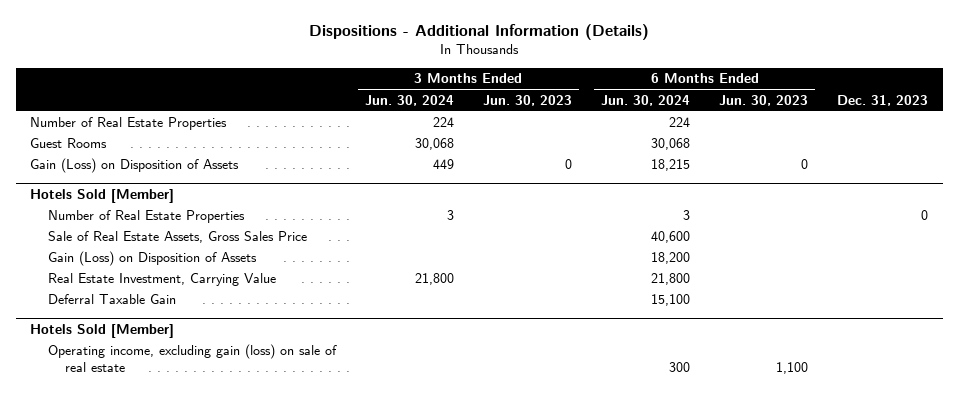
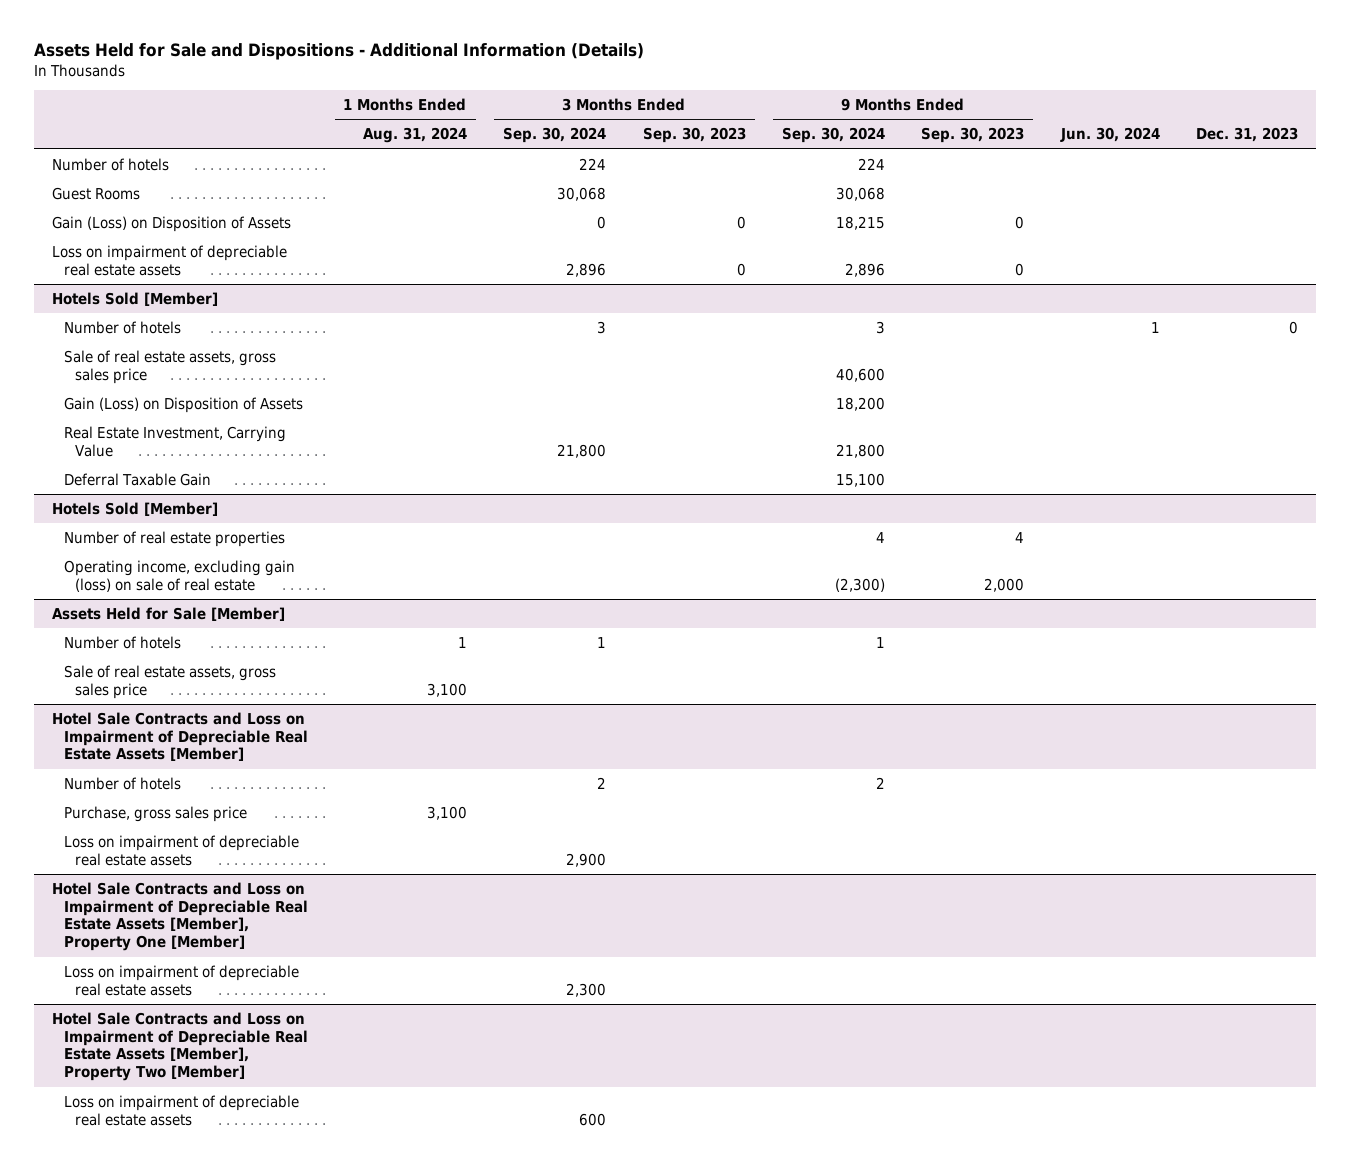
- Dispositions - Additional Information (Details)
+ Assets Held for Sale and Dispositions - Additional Information (Details)
- | 3 Months Ended Jun. 30, 2024 | 3 Months Ended Jun. 30, 2023 | 6 Months Ended Jun. 30, 2024 | 6 Months Ended Jun. 30, 2023 | Dec. 31, 2023
+ | 1 Months Ended Aug. 31, 2024 | 3 Months Ended Sep. 30, 2024 | 3 Months Ended Sep. 30, 2023 | 9 Months Ended Sep. 30, 2024 | 9 Months Ended Sep. 30, 2023 | Jun. 30, 2024 | Dec. 31, 2023
- Number of Real Estate Properties | 224 | | 224 | |
+ Number of hotels | | 224 | | 224 | | |
+ Loss on impairment of depreciable real estate assets | | 2,896 | 0 | 2,896 | 0 | |
@ Hotels Sold [Member]
- Number of Real Estate Properties | 3 | | 3 | | 0
- Sale of Real Estate Assets, Gross Sales Price | | | 40,600 | |
+ Number of hotels | | 3 | | 3 | | 1 | 0
+ Sale of real estate assets, gross sales price | | | | 40,600 | | |
+ Number of real estate properties | | | | 4 | 4 | |
+ Assets Held for Sale [Member]
+ Number of hotels | 1 | 1 | | 1 | | |
+ Sale of real estate assets, gross sales price | 3,100 | | | | | |
+ Hotel Sale Contracts and Loss on Impairment of Depreciable Real Estate Assets [Member]
+ Number of hotels | | 2 | | 2 | | |
+ Purchase, gross sales price | 3,100 | | | | | |
+ Loss on impairment of depreciable real estate assets | | 2,900 | | | | |
+ Hotel Sale Contracts and Loss on Impairment of Depreciable Real Estate Assets [Member], Property One [Member]
+ Loss on impairment of depreciable real estate assets | | 2,300 | | | | |
+ Hotel Sale Contracts and Loss on Impairment of Depreciable Real Estate Assets [Member], Property Two [Member]
+ Loss on impairment of depreciable real estate assets | | 600 | | | | |

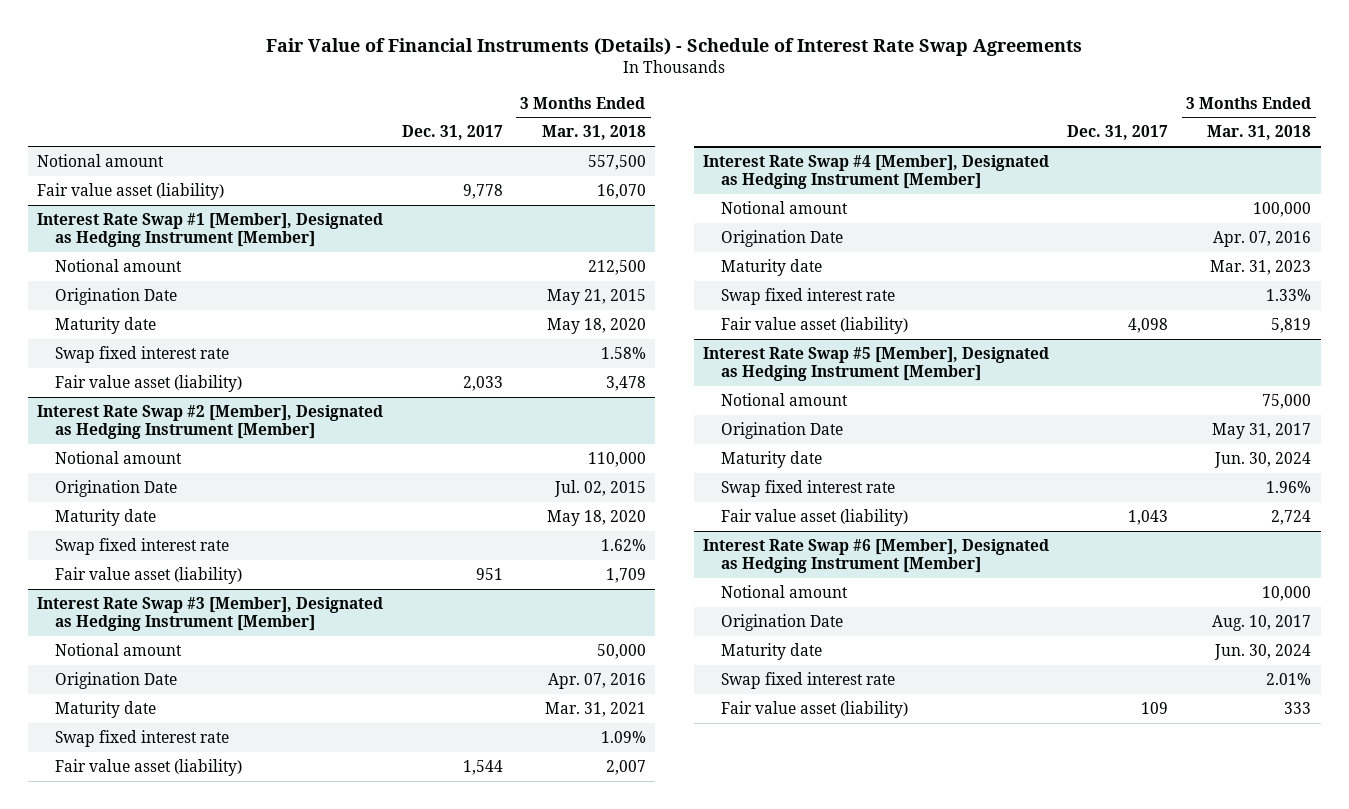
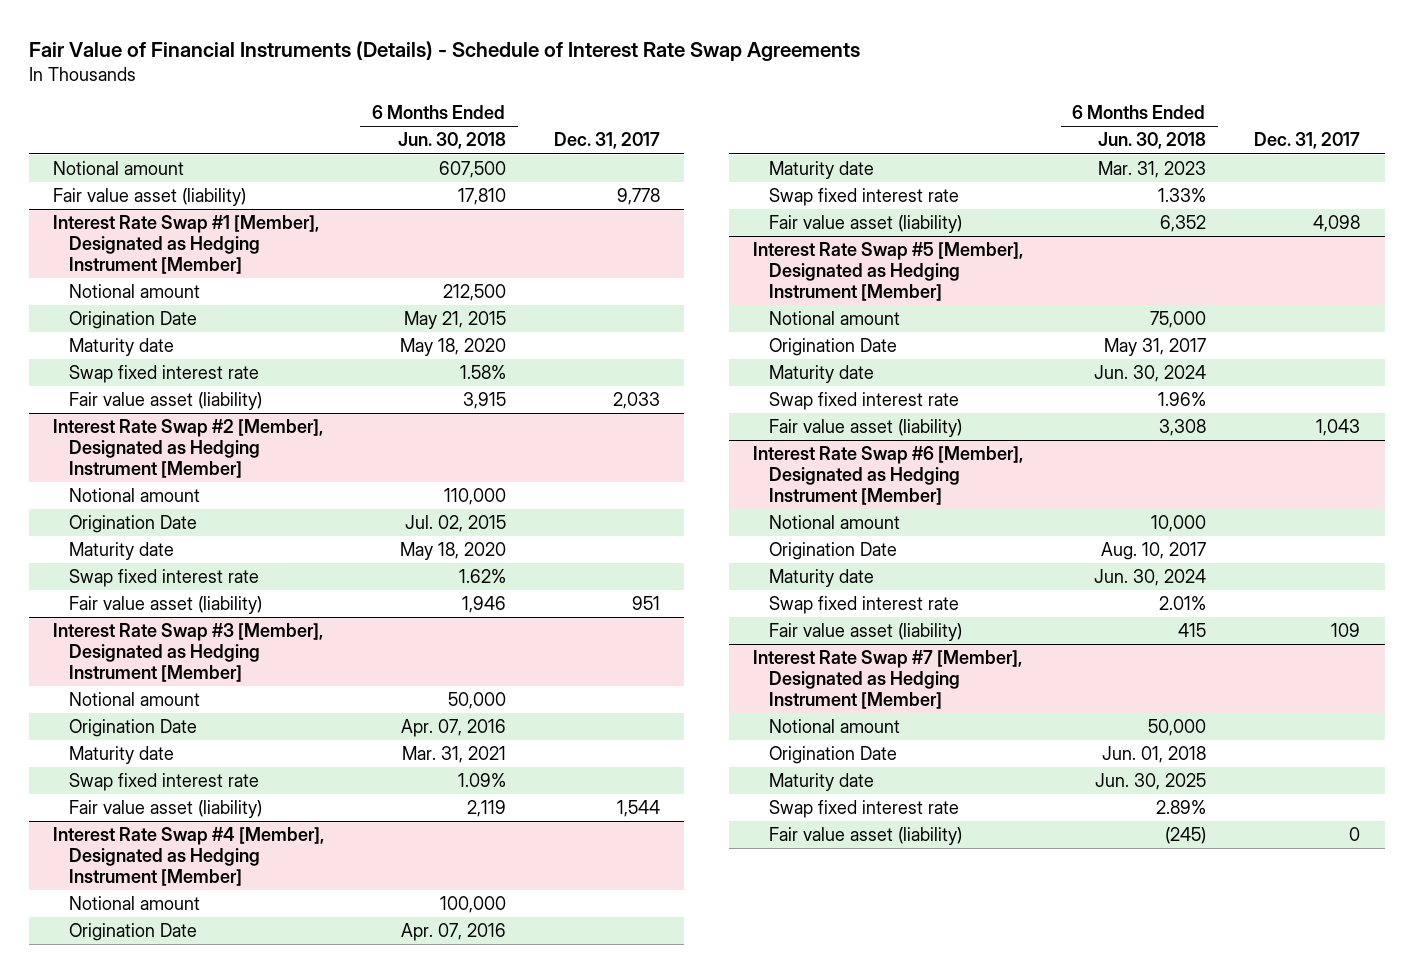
- | Dec. 31, 2017 | 3 Months Ended Mar. 31, 2018
+ | 6 Months Ended Jun. 30, 2018 | Dec. 31, 2017
+ Interest Rate Swap #7 [Member], Designated as Hedging Instrument [Member]
+ Notional amount | 50,000 |
+ Origination Date | Jun. 01, 2018 |
+ Maturity date | Jun. 30, 2025 |
+ Swap fixed interest rate | 2.89% |
+ Fair value asset (liability) | (245) | 0

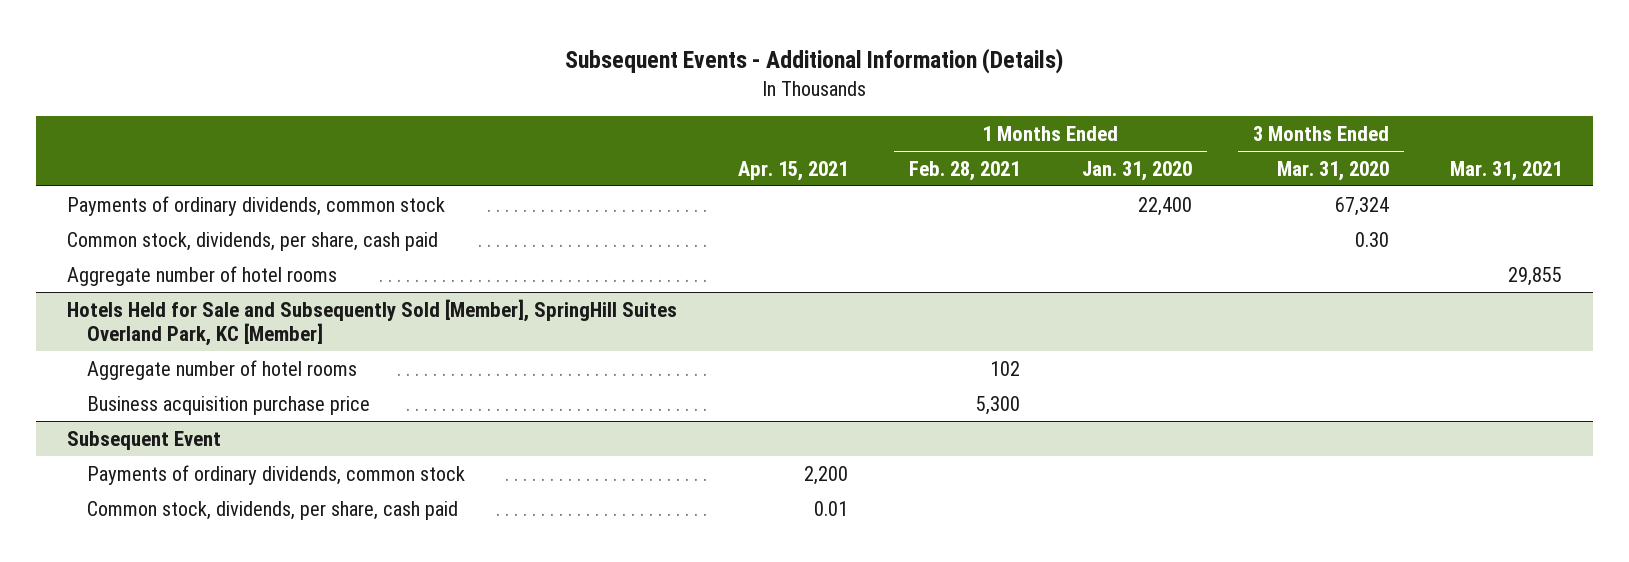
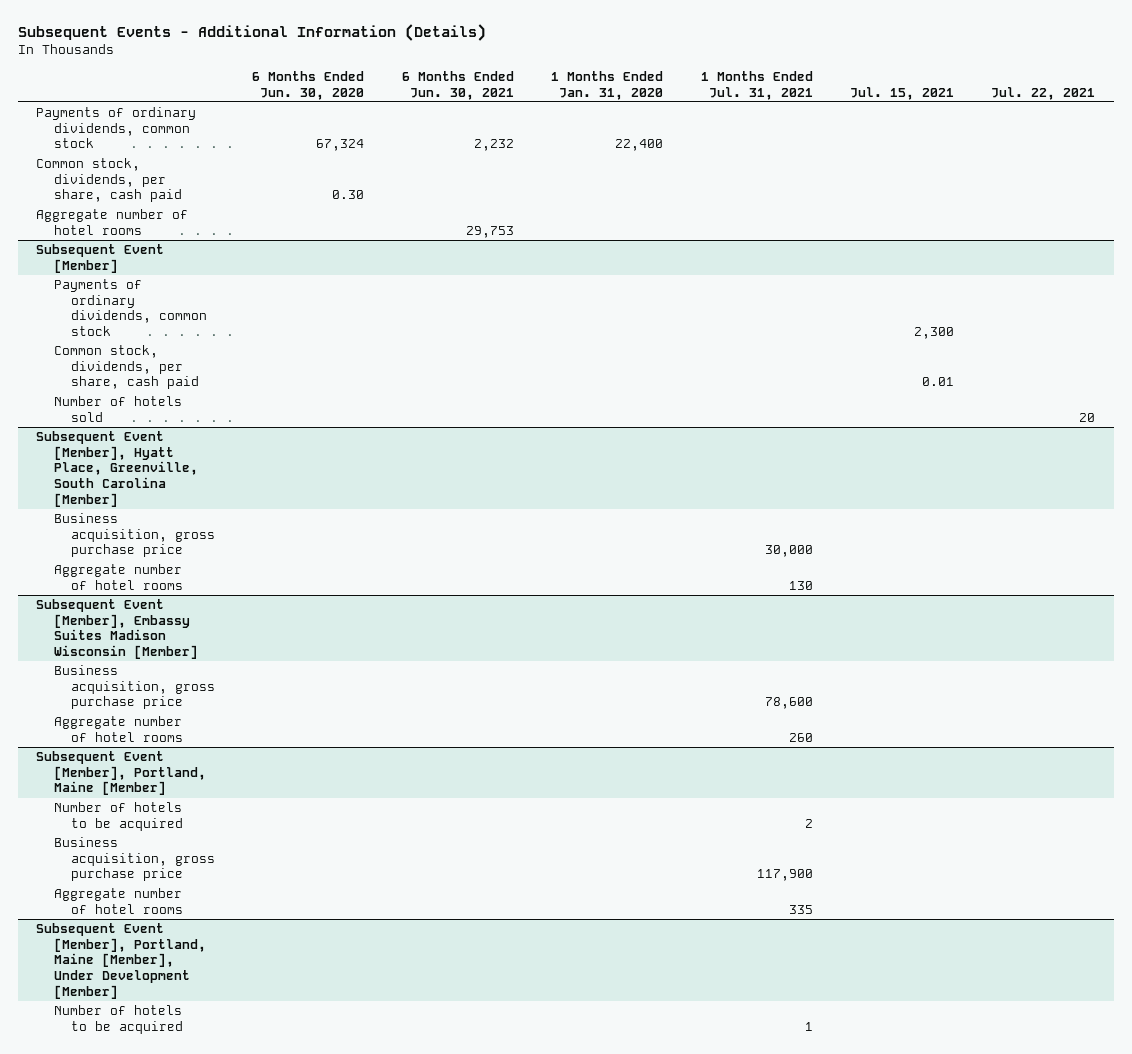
- | Apr. 15, 2021 | 1 Months Ended Feb. 28, 2021 | 1 Months Ended Jan. 31, 2020 | 3 Months Ended Mar. 31, 2020 | Mar. 31, 2021
+ | 6 Months Ended Jun. 30, 2020 | 6 Months Ended Jun. 30, 2021 | 1 Months Ended Jan. 31, 2020 | 1 Months Ended Jul. 31, 2021 | Jul. 15, 2021 | Jul. 22, 2021
- Hotels Held for Sale and Subsequently Sold [Member], SpringHill Suites Overland Park, KC [Member]
- Aggregate number of hotel rooms | | 102 | | |
- Business acquisition purchase price | | 5,300 | | |
- Subsequent Event
+ Subsequent Event [Member]
+ Number of hotels sold | | | | | | 20
+ Subsequent Event [Member], Hyatt Place, Greenville, South Carolina [Member]
+ Business acquisition, gross purchase price | | | | 30,000 | |
+ Aggregate number of hotel rooms | | | | 130 | |
+ Subsequent Event [Member], Embassy Suites Madison Wisconsin [Member]
+ Business acquisition, gross purchase price | | | | 78,600 | |
+ Aggregate number of hotel rooms | | | | 260 | |
+ Subsequent Event [Member], Portland, Maine [Member]
+ Number of hotels to be acquired | | | | 2 | |
+ Business acquisition, gross purchase price | | | | 117,900 | |
+ Aggregate number of hotel rooms | | | | 335 | |
+ Subsequent Event [Member], Portland, Maine [Member], Under Development [Member]
+ Number of hotels to be acquired | | | | 1 | |

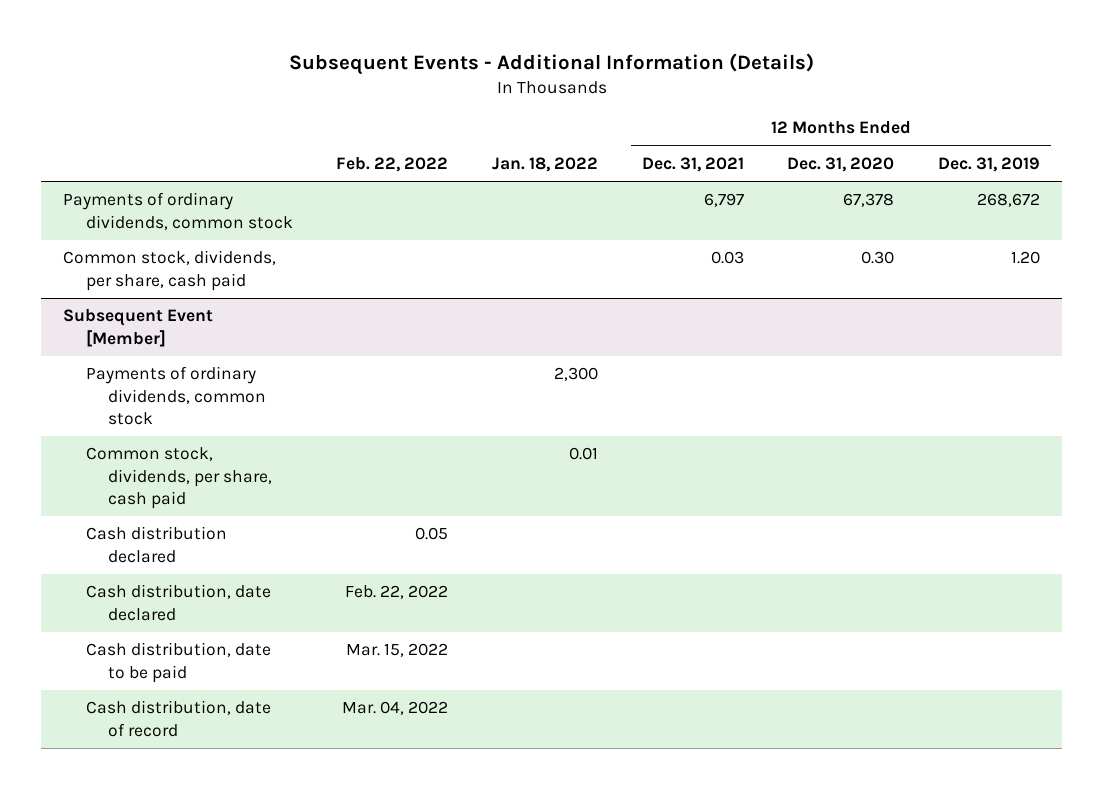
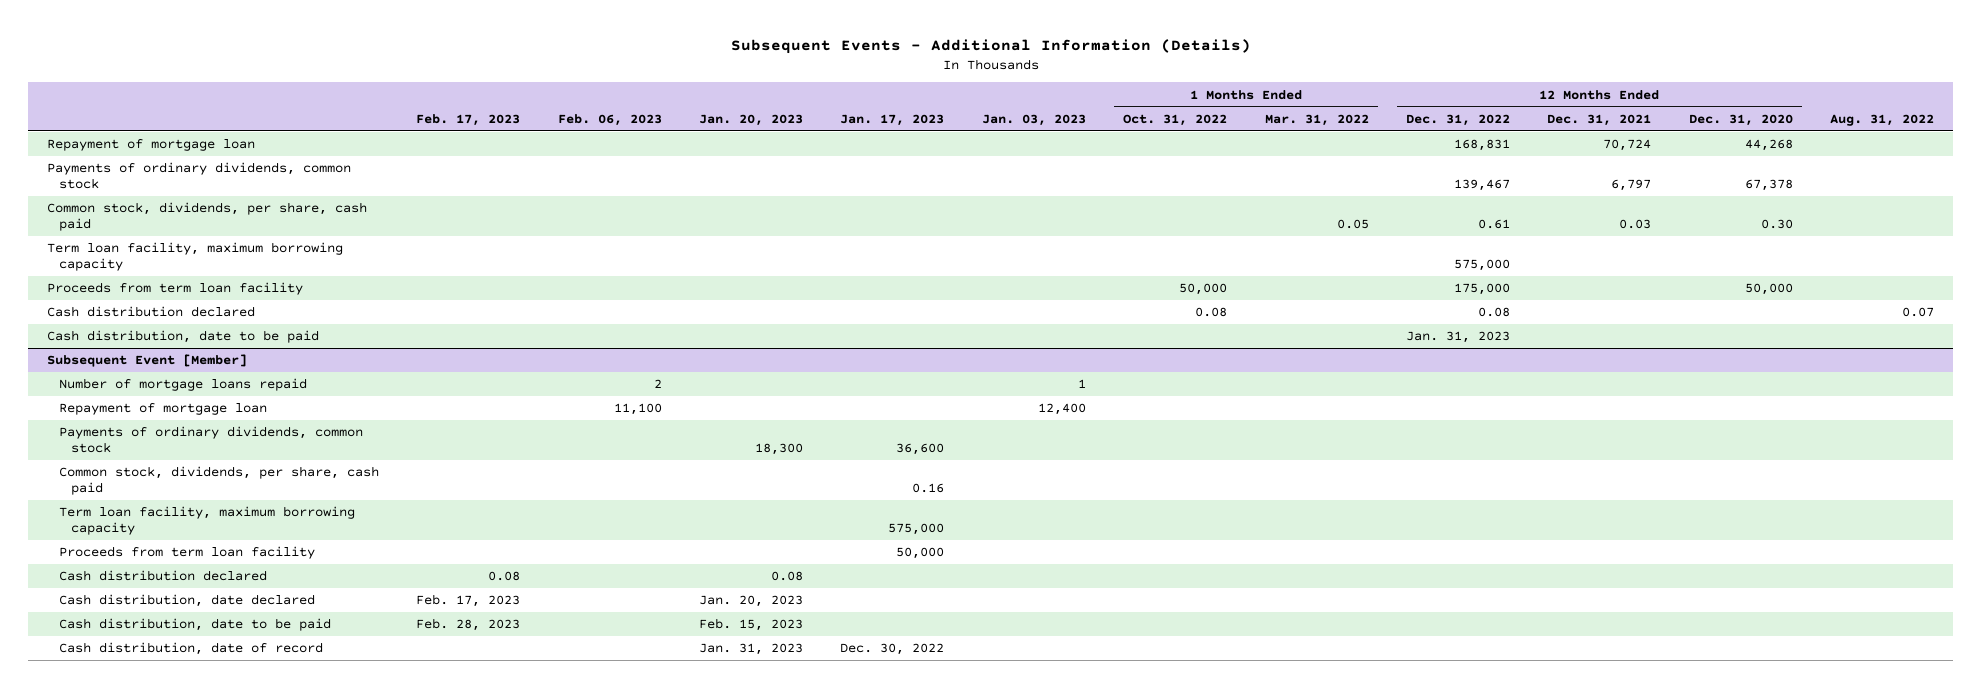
- | Feb. 22, 2022 | Jan. 18, 2022 | 12 Months Ended Dec. 31, 2021 | 12 Months Ended Dec. 31, 2020 | 12 Months Ended Dec. 31, 2019
+ | Feb. 17, 2023 | Feb. 06, 2023 | Jan. 20, 2023 | Jan. 17, 2023 | Jan. 03, 2023 | 1 Months Ended Oct. 31, 2022 | 1 Months Ended Mar. 31, 2022 | 12 Months Ended Dec. 31, 2022 | 12 Months Ended Dec. 31, 2021 | 12 Months Ended Dec. 31, 2020 | Aug. 31, 2022
+ Repayment of mortgage loan | | | | | | | | 168,831 | 70,724 | 44,268 |
+ Term loan facility, maximum borrowing capacity | | | | | | | | 575,000 | | |
+ Proceeds from term loan facility | | | | | | 50,000 | | 175,000 | | 50,000 |
+ Cash distribution declared | | | | | | 0.08 | | 0.08 | | | 0.07
+ Cash distribution, date to be paid | | | | | | | | Jan. 31, 2023 | | |
@ Subsequent Event [Member]
+ Number of mortgage loans repaid | | 2 | | | 1 | | | | | |
+ Repayment of mortgage loan | | 11,100 | | | 12,400 | | | | | |
+ Term loan facility, maximum borrowing capacity | | | | 575,000 | | | | | | |
+ Proceeds from term loan facility | | | | 50,000 | | | | | | |

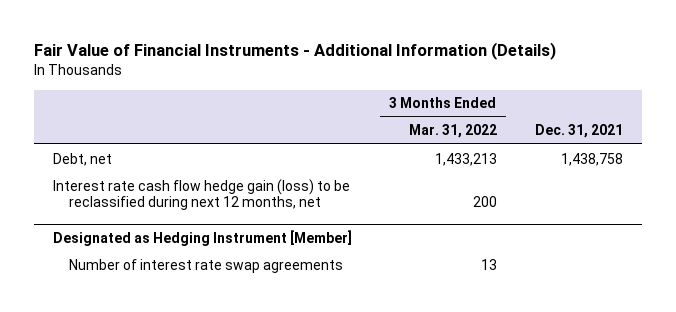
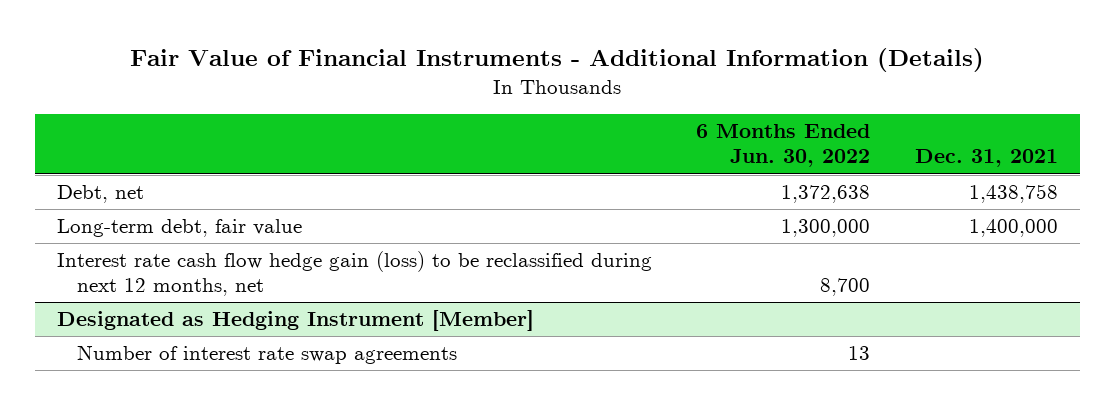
- | 3 Months Ended Mar. 31, 2022 | Dec. 31, 2021
+ | 6 Months Ended Jun. 30, 2022 | Dec. 31, 2021
+ Long-term debt, fair value | 1,300,000 | 1,400,000

